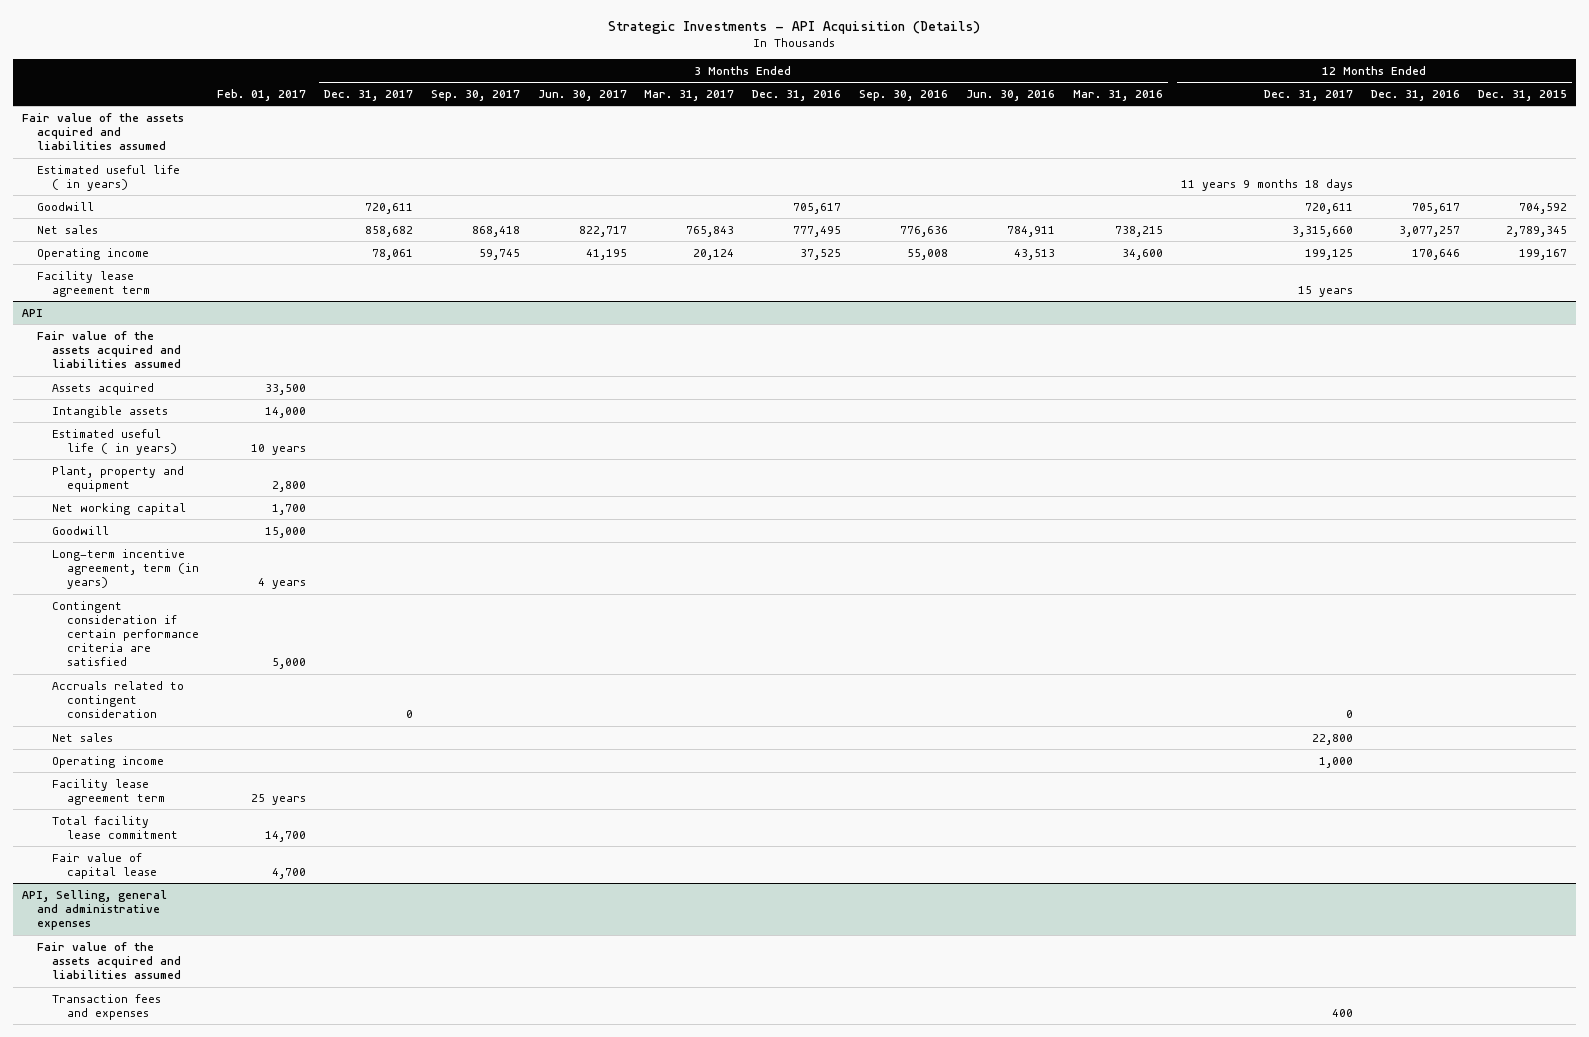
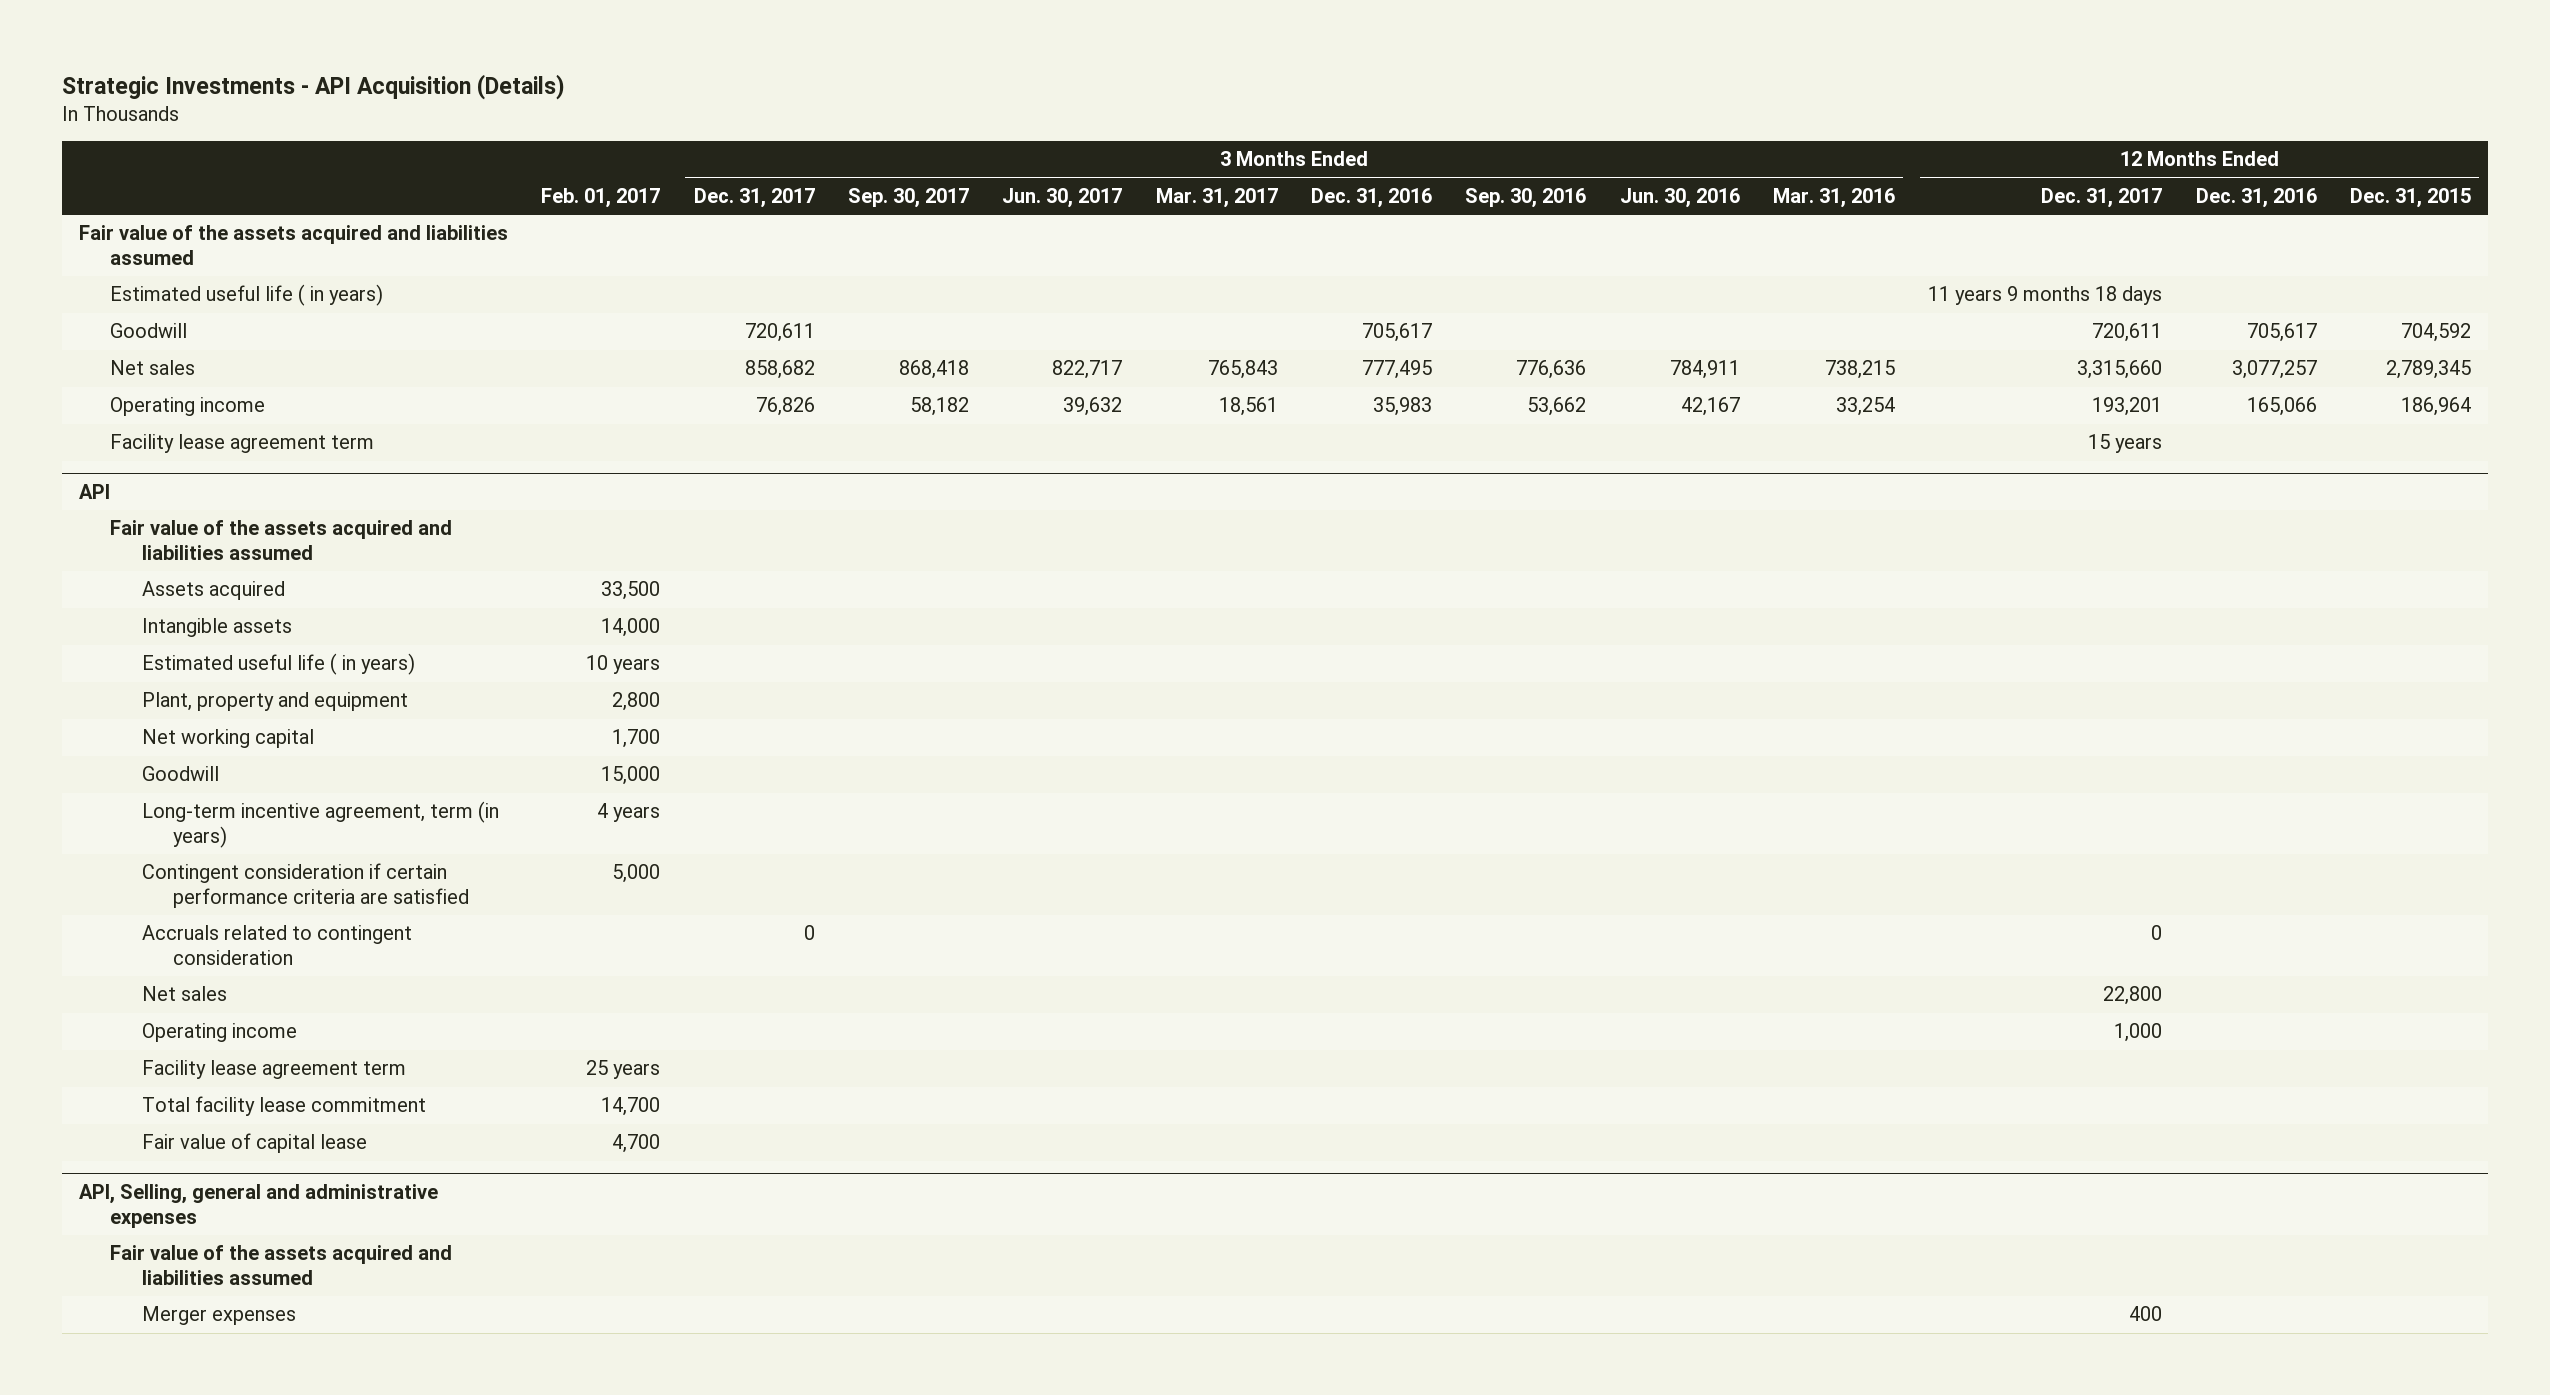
- Operating income | | 78,061 | 59,745 | 41,195 | 20,124 | 37,525 | 55,008 | 43,513 | 34,600 | 199,125 | 170,646 | 199,167
+ Operating income | | 76,826 | 58,182 | 39,632 | 18,561 | 35,983 | 53,662 | 42,167 | 33,254 | 193,201 | 165,066 | 186,964
@ API, Selling, general and administrative expenses
- Transaction fees and expenses | | | | | | | | | | 400 | |
+ Merger expenses | | | | | | | | | | 400 | |

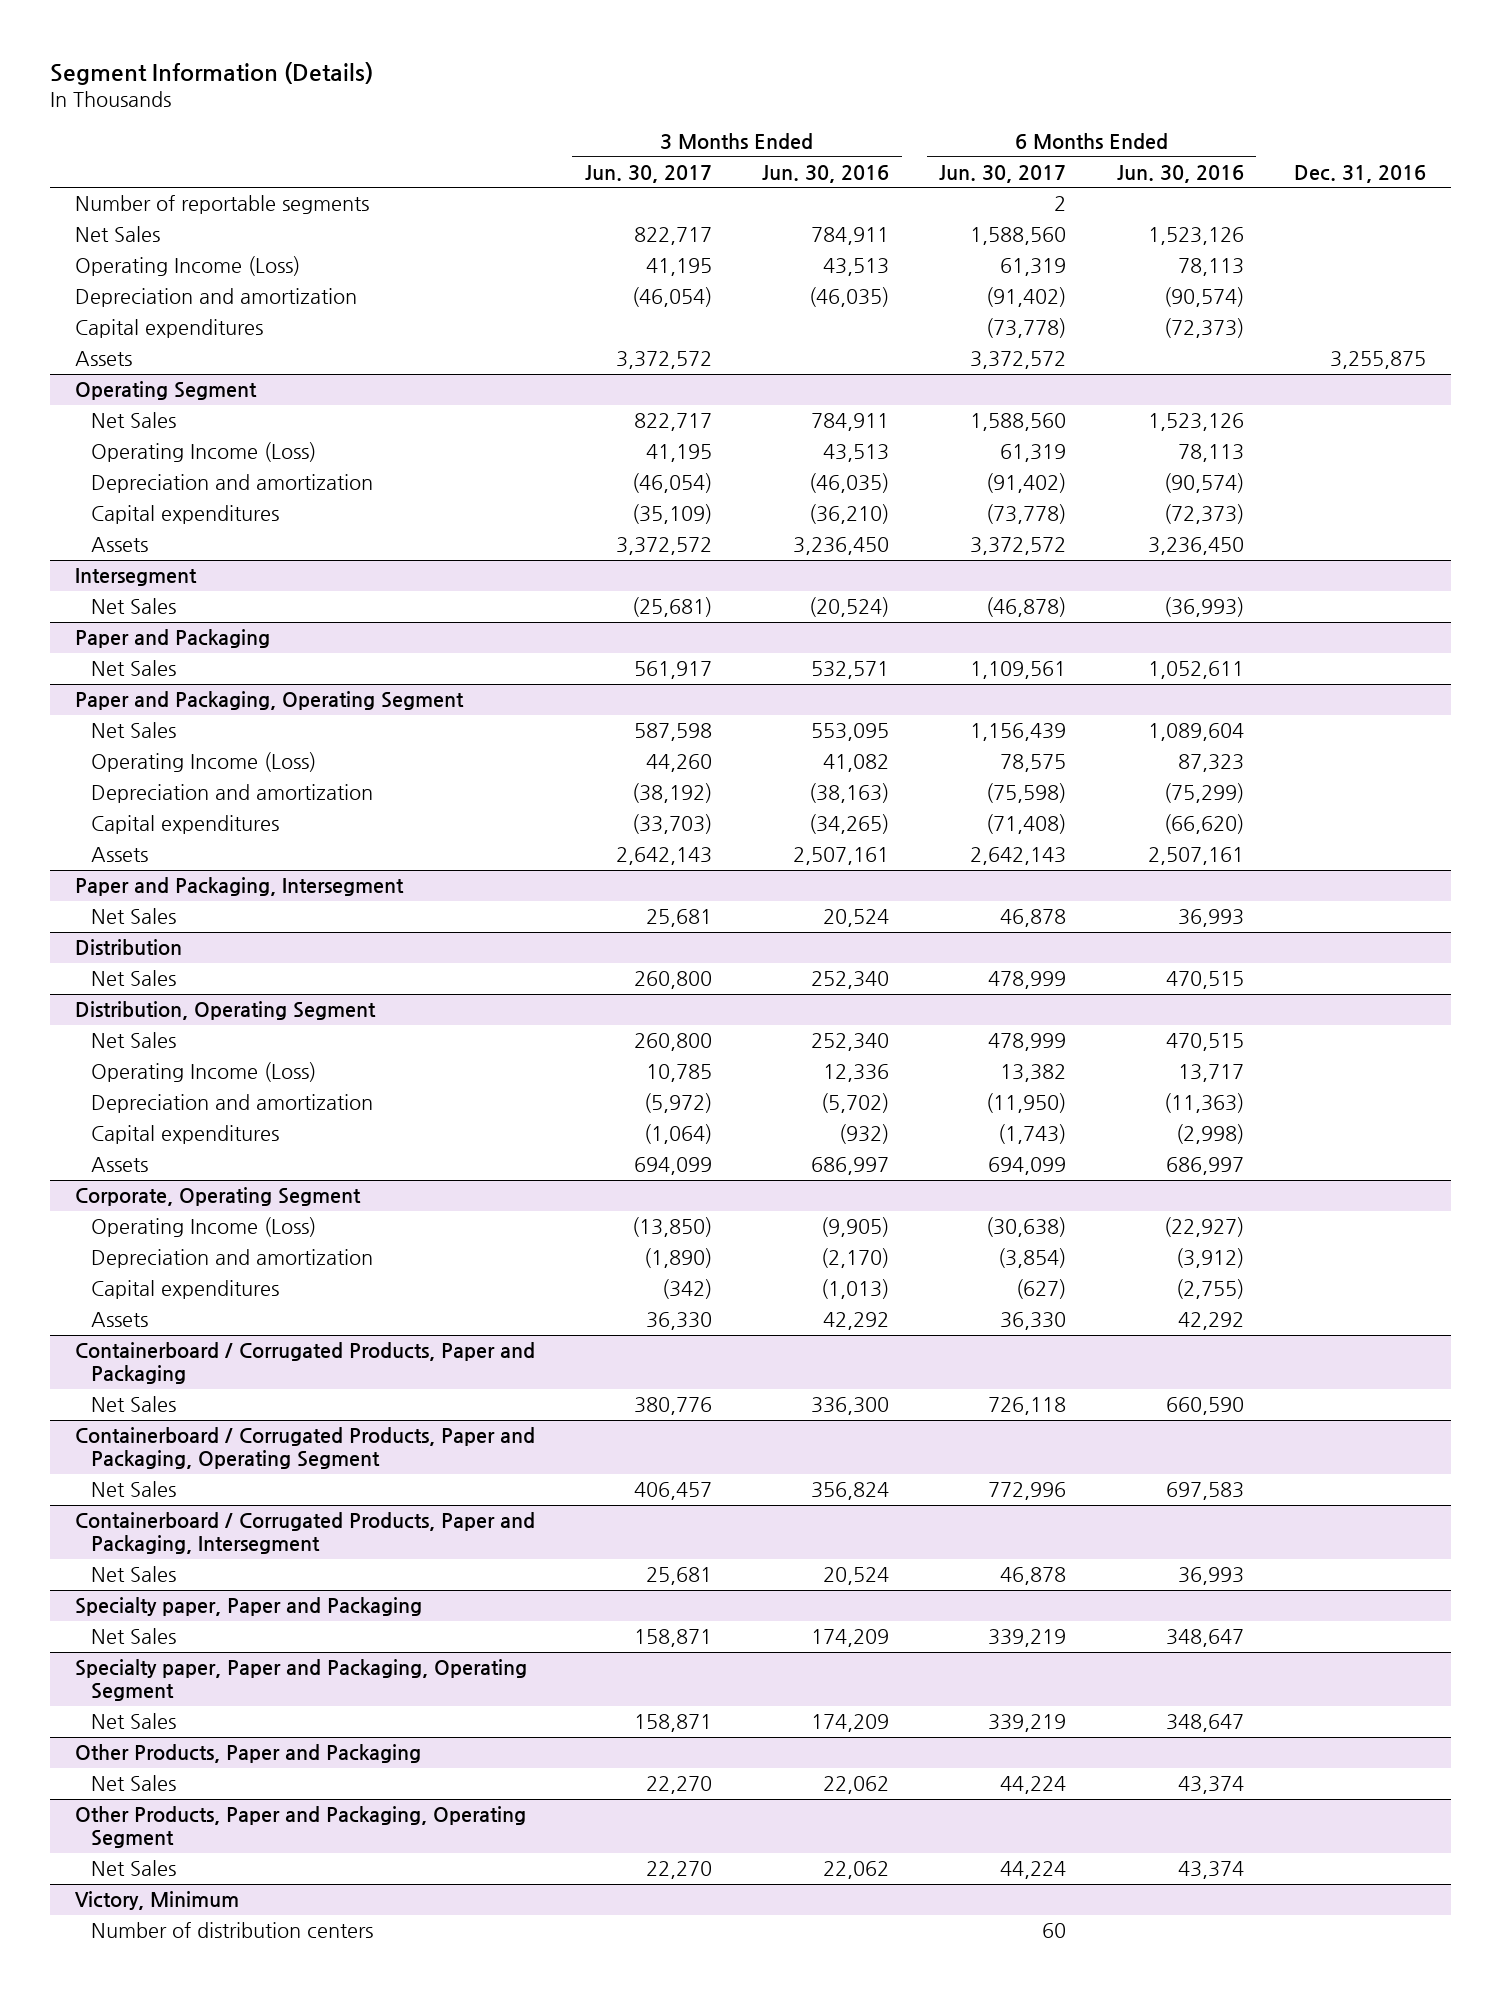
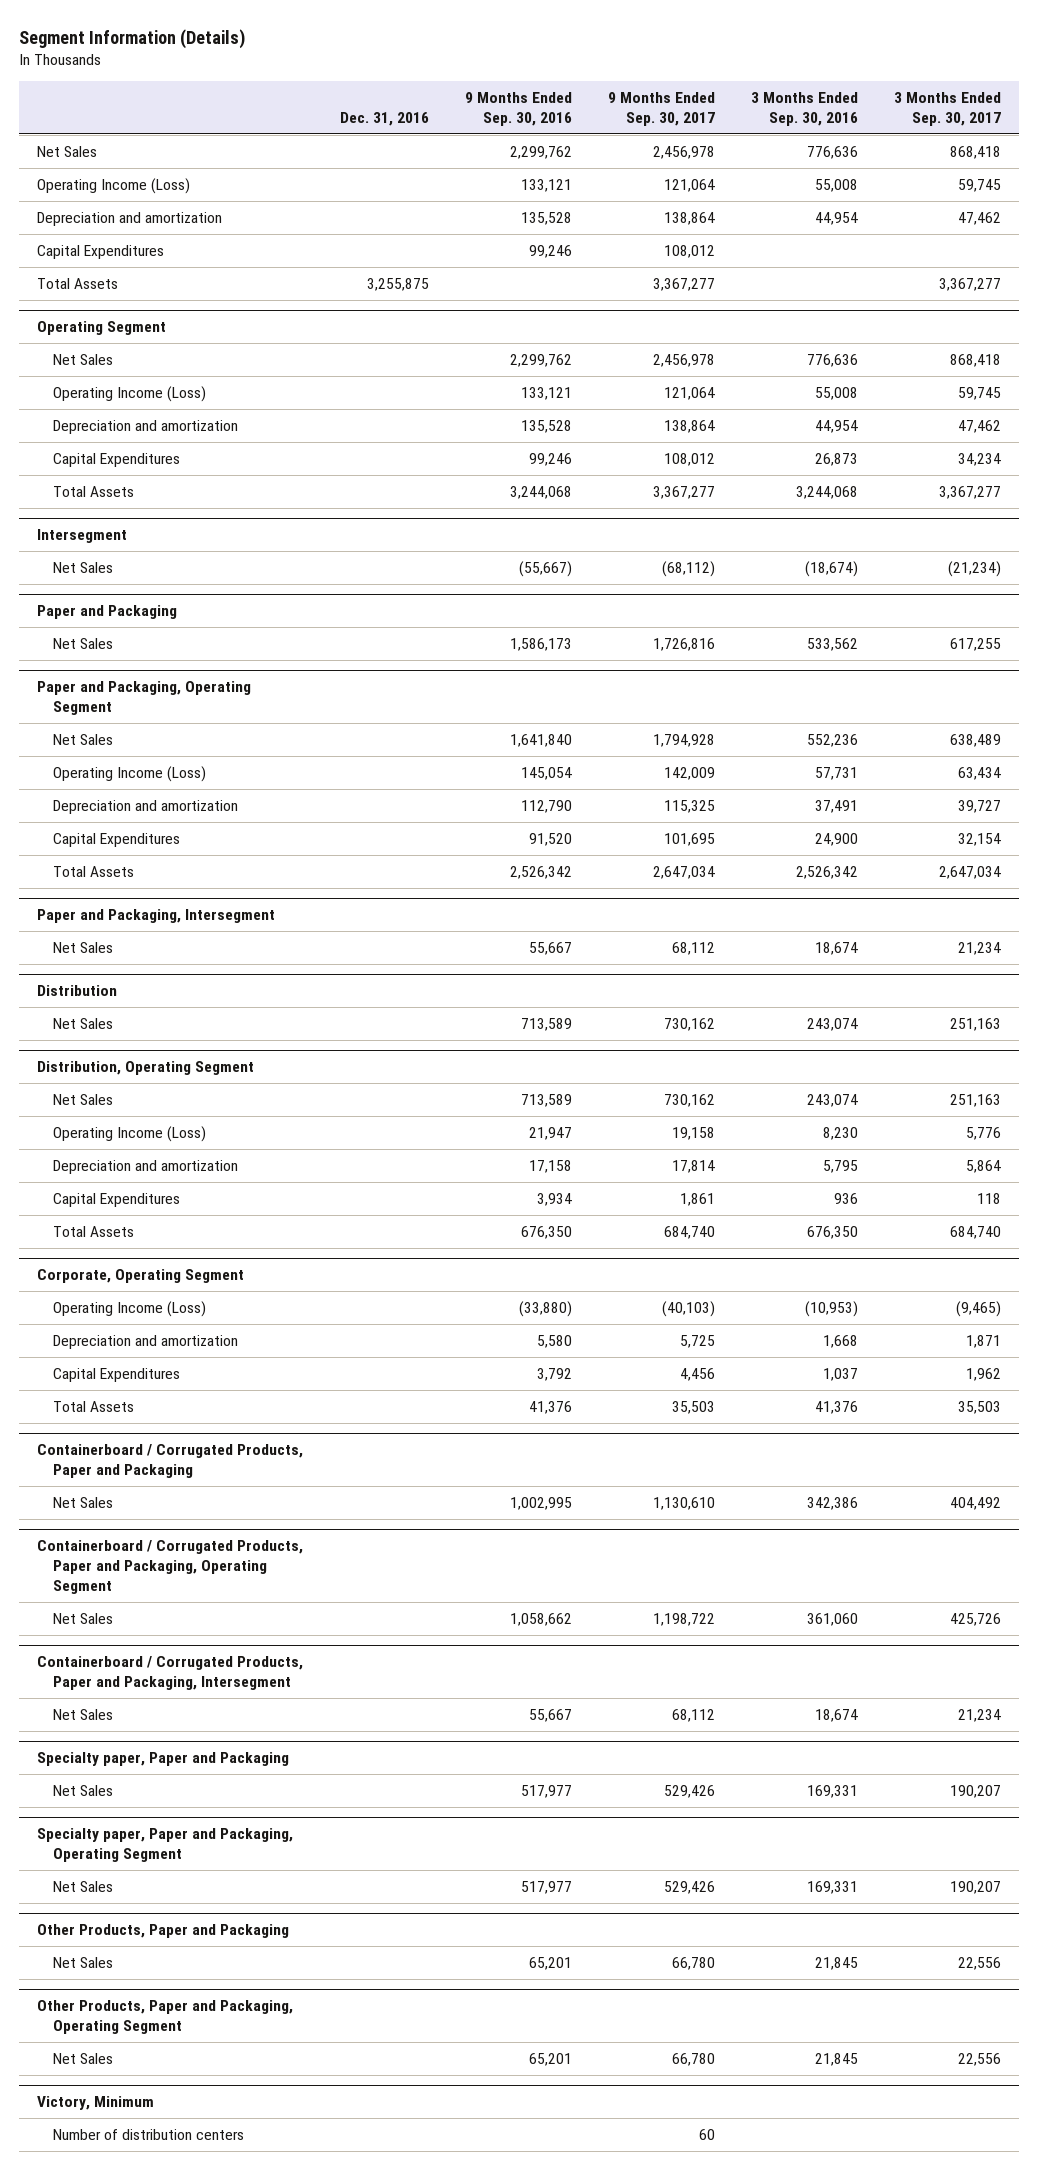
- | 3 Months Ended Jun. 30, 2017 | 3 Months Ended Jun. 30, 2016 | 6 Months Ended Jun. 30, 2017 | 6 Months Ended Jun. 30, 2016 | Dec. 31, 2016
+ | Dec. 31, 2016 | 9 Months Ended Sep. 30, 2016 | 9 Months Ended Sep. 30, 2017 | 3 Months Ended Sep. 30, 2016 | 3 Months Ended Sep. 30, 2017
- Number of reportable segments | | | 2 | |
- Capital expenditures | | | (73,778) | (72,373) |
- Assets | 3,372,572 | | 3,372,572 | | 3,255,875
+ Capital Expenditures | | 99,246 | 108,012 | |
+ Total Assets | 3,255,875 | | 3,367,277 | | 3,367,277
@ Operating Segment
- Capital expenditures | (35,109) | (36,210) | (73,778) | (72,373) |
- Assets | 3,372,572 | 3,236,450 | 3,372,572 | 3,236,450 |
+ Capital Expenditures | | 99,246 | 108,012 | 26,873 | 34,234
+ Total Assets | | 3,244,068 | 3,367,277 | 3,244,068 | 3,367,277
@ Paper and Packaging, Operating Segment
- Capital expenditures | (33,703) | (34,265) | (71,408) | (66,620) |
- Assets | 2,642,143 | 2,507,161 | 2,642,143 | 2,507,161 |
+ Capital Expenditures | | 91,520 | 101,695 | 24,900 | 32,154
+ Total Assets | | 2,526,342 | 2,647,034 | 2,526,342 | 2,647,034
@ Distribution, Operating Segment
- Capital expenditures | (1,064) | (932) | (1,743) | (2,998) |
- Assets | 694,099 | 686,997 | 694,099 | 686,997 |
+ Capital Expenditures | | 3,934 | 1,861 | 936 | 118
+ Total Assets | | 676,350 | 684,740 | 676,350 | 684,740
@ Corporate, Operating Segment
- Capital expenditures | (342) | (1,013) | (627) | (2,755) |
- Assets | 36,330 | 42,292 | 36,330 | 42,292 |
+ Capital Expenditures | | 3,792 | 4,456 | 1,037 | 1,962
+ Total Assets | | 41,376 | 35,503 | 41,376 | 35,503

